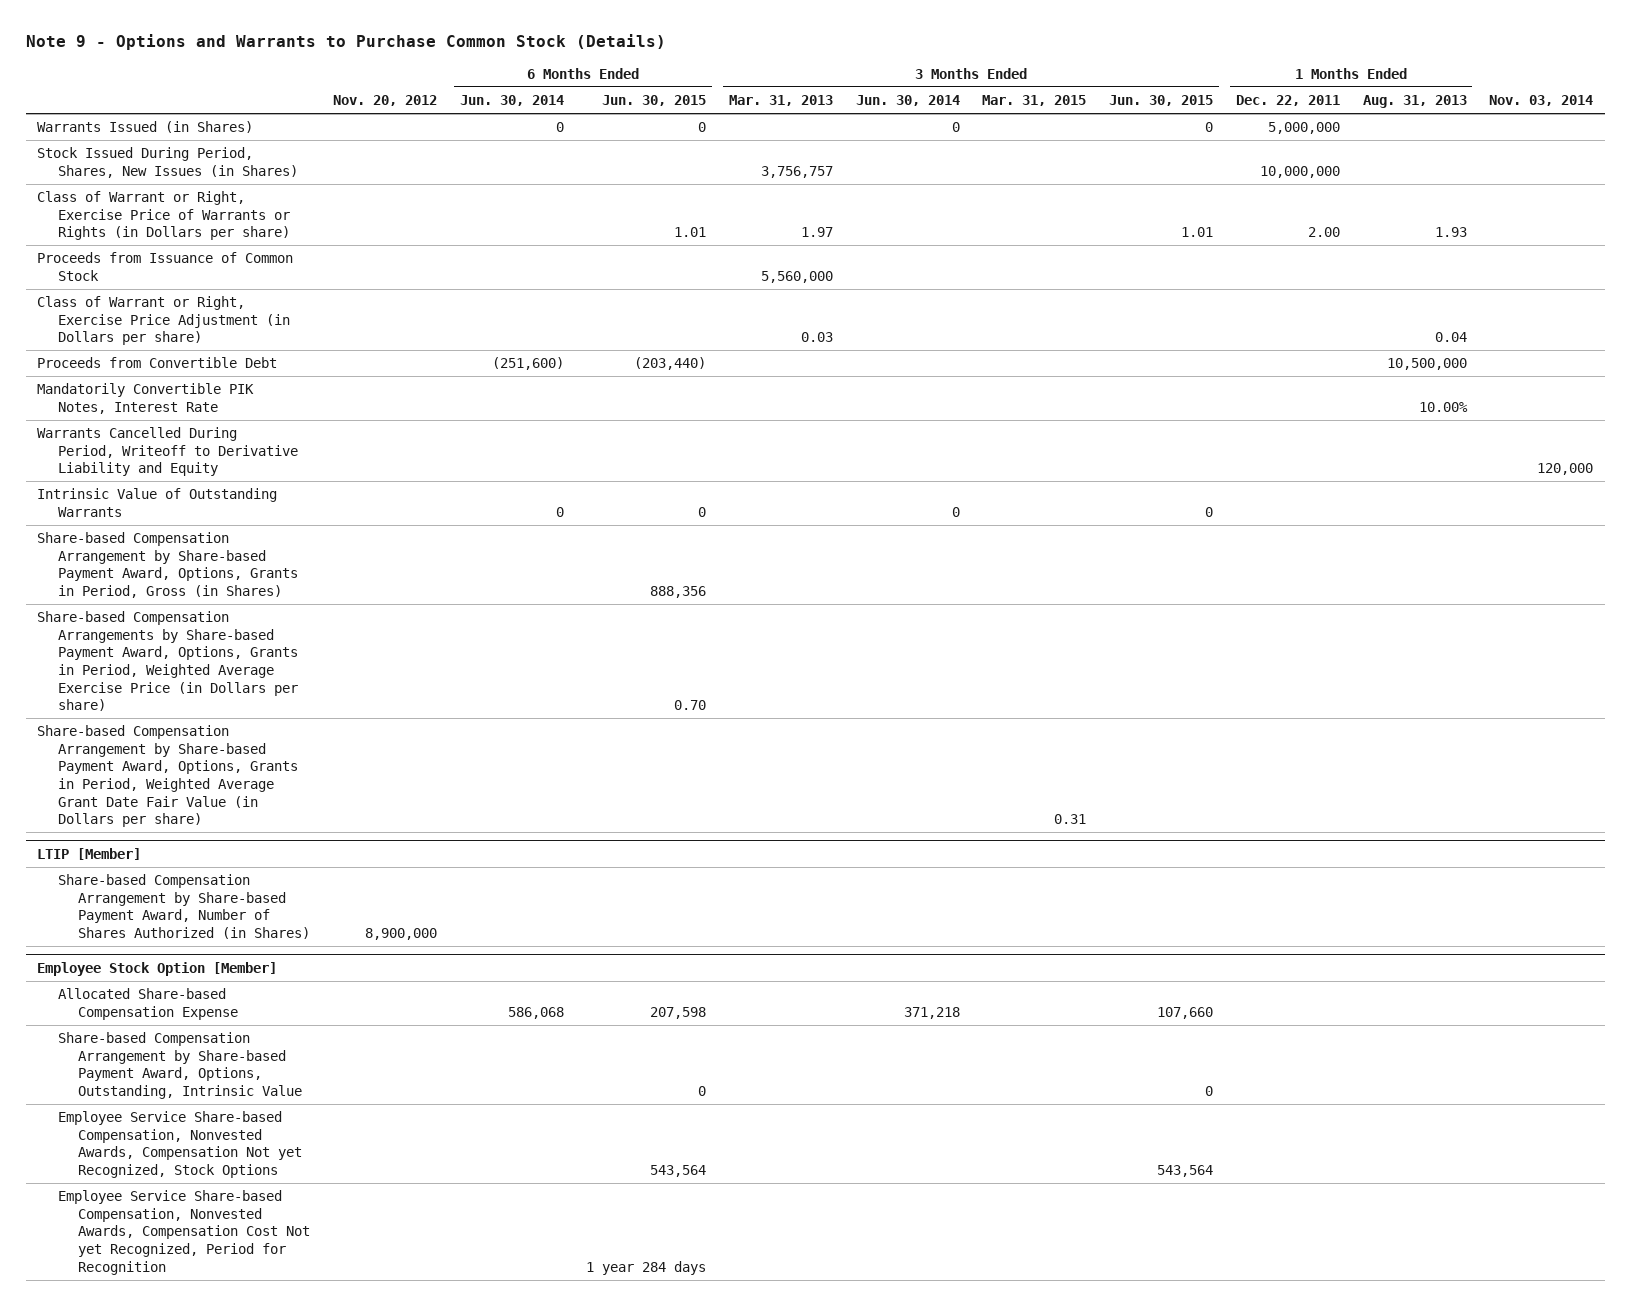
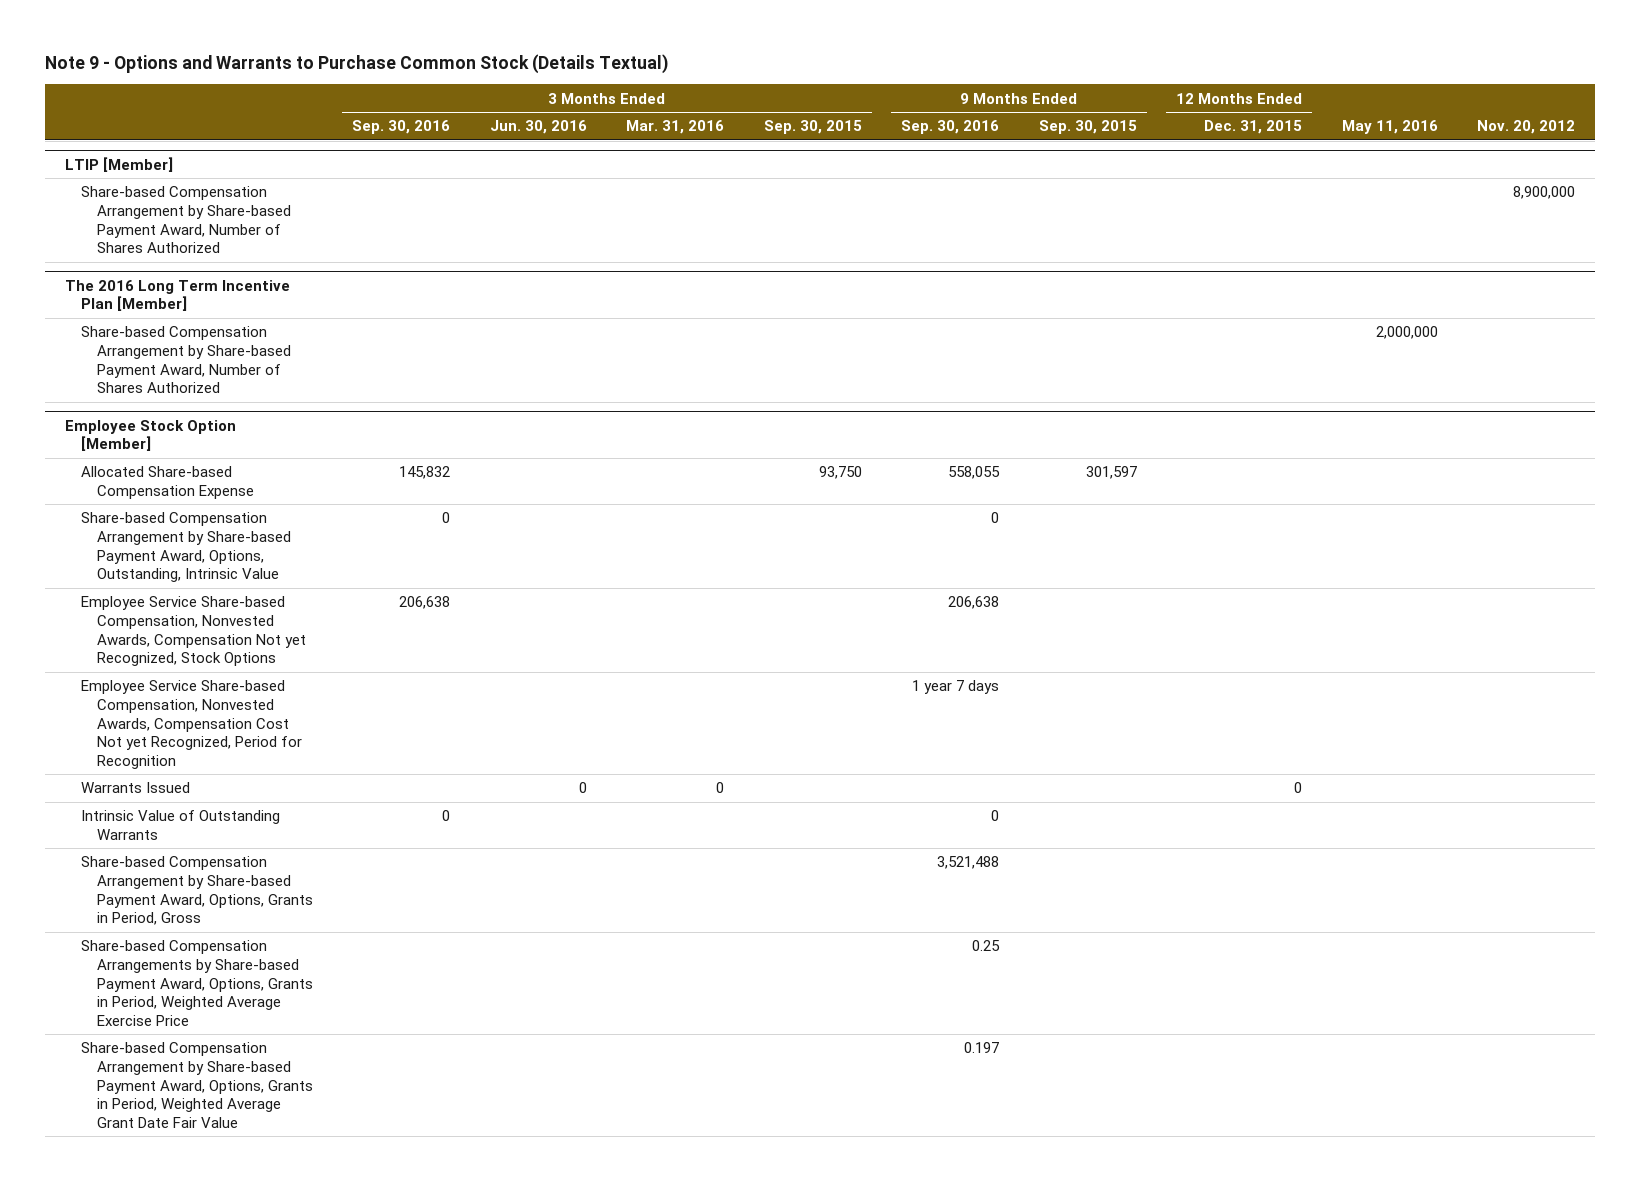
- Note 9 - Options and Warrants to Purchase Common Stock (Details)
+ Note 9 - Options and Warrants to Purchase Common Stock (Details Textual)
- | Nov. 20, 2012 | 6 Months Ended Jun. 30, 2014 | 6 Months Ended Jun. 30, 2015 | 3 Months Ended Mar. 31, 2013 | 3 Months Ended Jun. 30, 2014 | 3 Months Ended Mar. 31, 2015 | 3 Months Ended Jun. 30, 2015 | 1 Months Ended Dec. 22, 2011 | 1 Months Ended Aug. 31, 2013 | Nov. 03, 2014
+ | 3 Months Ended Sep. 30, 2016 | 3 Months Ended Jun. 30, 2016 | 3 Months Ended Mar. 31, 2016 | 3 Months Ended Sep. 30, 2015 | 9 Months Ended Sep. 30, 2016 | 9 Months Ended Sep. 30, 2015 | 12 Months Ended Dec. 31, 2015 | May 11, 2016 | Nov. 20, 2012
- Warrants Issued (in Shares) | | 0 | 0 | | 0 | | 0 | 5,000,000 | |
- Stock Issued During Period, Shares, New Issues (in Shares) | | | | 3,756,757 | | | | 10,000,000 | |
- Class of Warrant or Right, Exercise Price of Warrants or Rights (in Dollars per share) | | | 1.01 | 1.97 | | | 1.01 | 2.00 | 1.93 |
- Proceeds from Issuance of Common Stock | | | | 5,560,000 | | | | | |
- Class of Warrant or Right, Exercise Price Adjustment (in Dollars per share) | | | | 0.03 | | | | | 0.04 |
- Proceeds from Convertible Debt | | (251,600) | (203,440) | | | | | | 10,500,000 |
- Mandatorily Convertible PIK Notes, Interest Rate | | | | | | | | | 10.00% |
- Warrants Cancelled During Period, Writeoff to Derivative Liability and Equity | | | | | | | | | | 120,000
- Intrinsic Value of Outstanding Warrants | | 0 | 0 | | 0 | | 0 | | |
- Share-based Compensation Arrangement by Share-based Payment Award, Options, Grants in Period, Gross (in Shares) | | | 888,356 | | | | | | |
- Share-based Compensation Arrangements by Share-based Payment Award, Options, Grants in Period, Weighted Average Exercise Price (in Dollars per share) | | | 0.70 | | | | | | |
- Share-based Compensation Arrangement by Share-based Payment Award, Options, Grants in Period, Weighted Average Grant Date Fair Value (in Dollars per share) | | | | | | 0.31 | | | |
@ LTIP [Member]
- Share-based Compensation Arrangement by Share-based Payment Award, Number of Shares Authorized (in Shares) | 8,900,000 | | | | | | | | |
+ Share-based Compensation Arrangement by Share-based Payment Award, Number of Shares Authorized | | | | | | | | | 8,900,000
+ The 2016 Long Term Incentive Plan [Member]
+ Share-based Compensation Arrangement by Share-based Payment Award, Number of Shares Authorized | | | | | | | | 2,000,000 |
@ Employee Stock Option [Member]
+ Warrants Issued | | 0 | 0 | | | | 0 | |
+ Intrinsic Value of Outstanding Warrants | 0 | | | | 0 | | | |
+ Share-based Compensation Arrangement by Share-based Payment Award, Options, Grants in Period, Gross | | | | | 3,521,488 | | | |
+ Share-based Compensation Arrangements by Share-based Payment Award, Options, Grants in Period, Weighted Average Exercise Price | | | | | 0.25 | | | |
+ Share-based Compensation Arrangement by Share-based Payment Award, Options, Grants in Period, Weighted Average Grant Date Fair Value | | | | | 0.197 | | | |

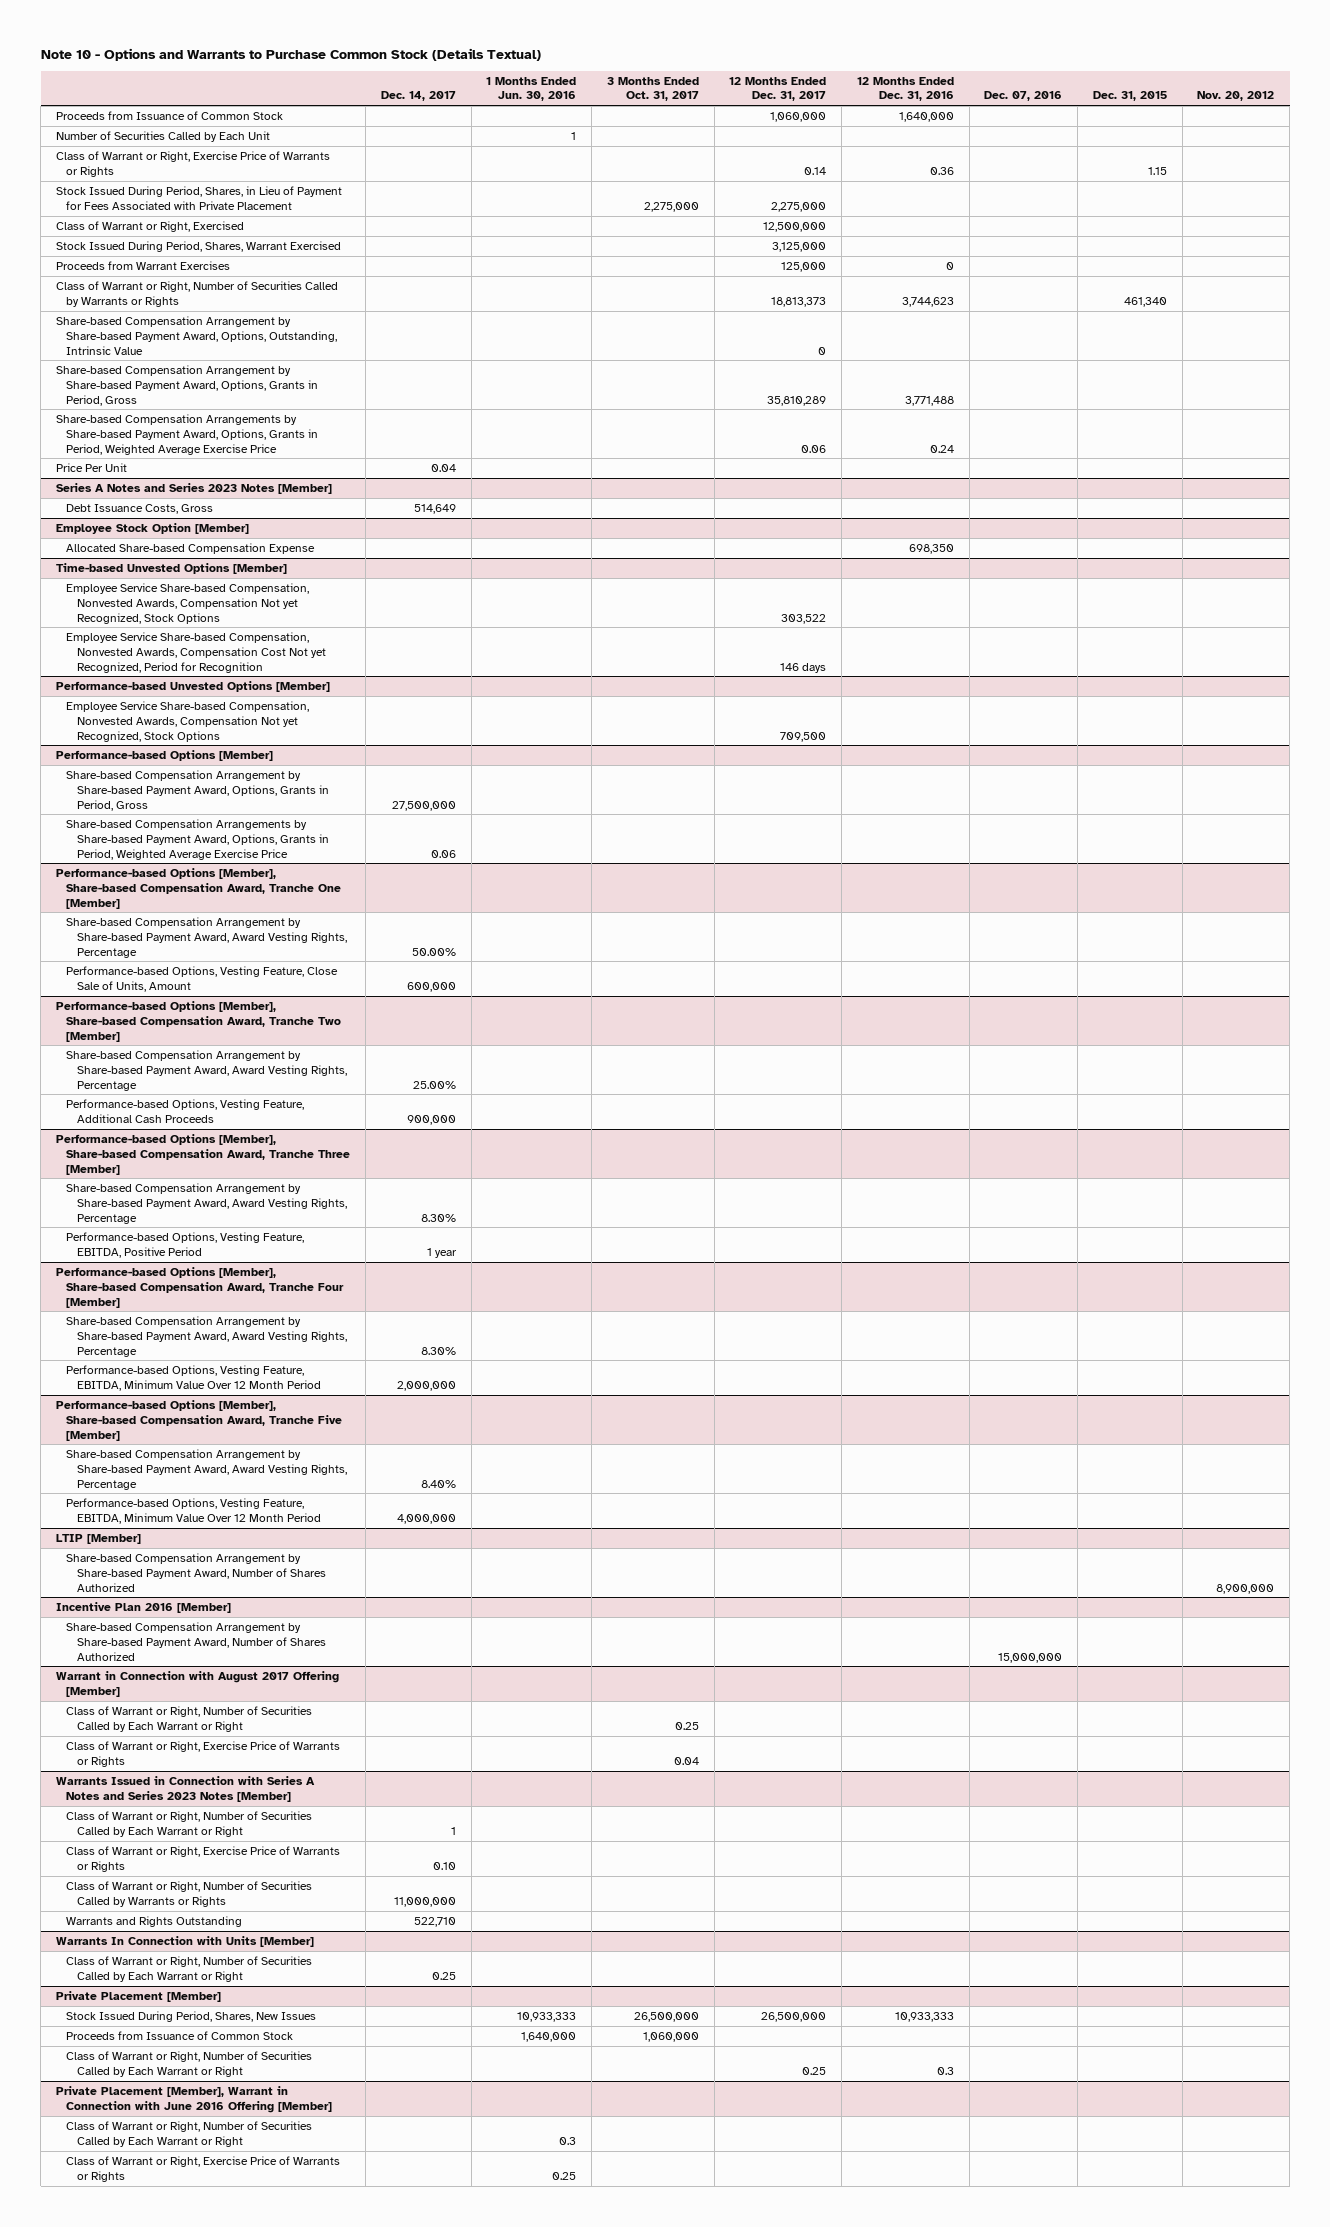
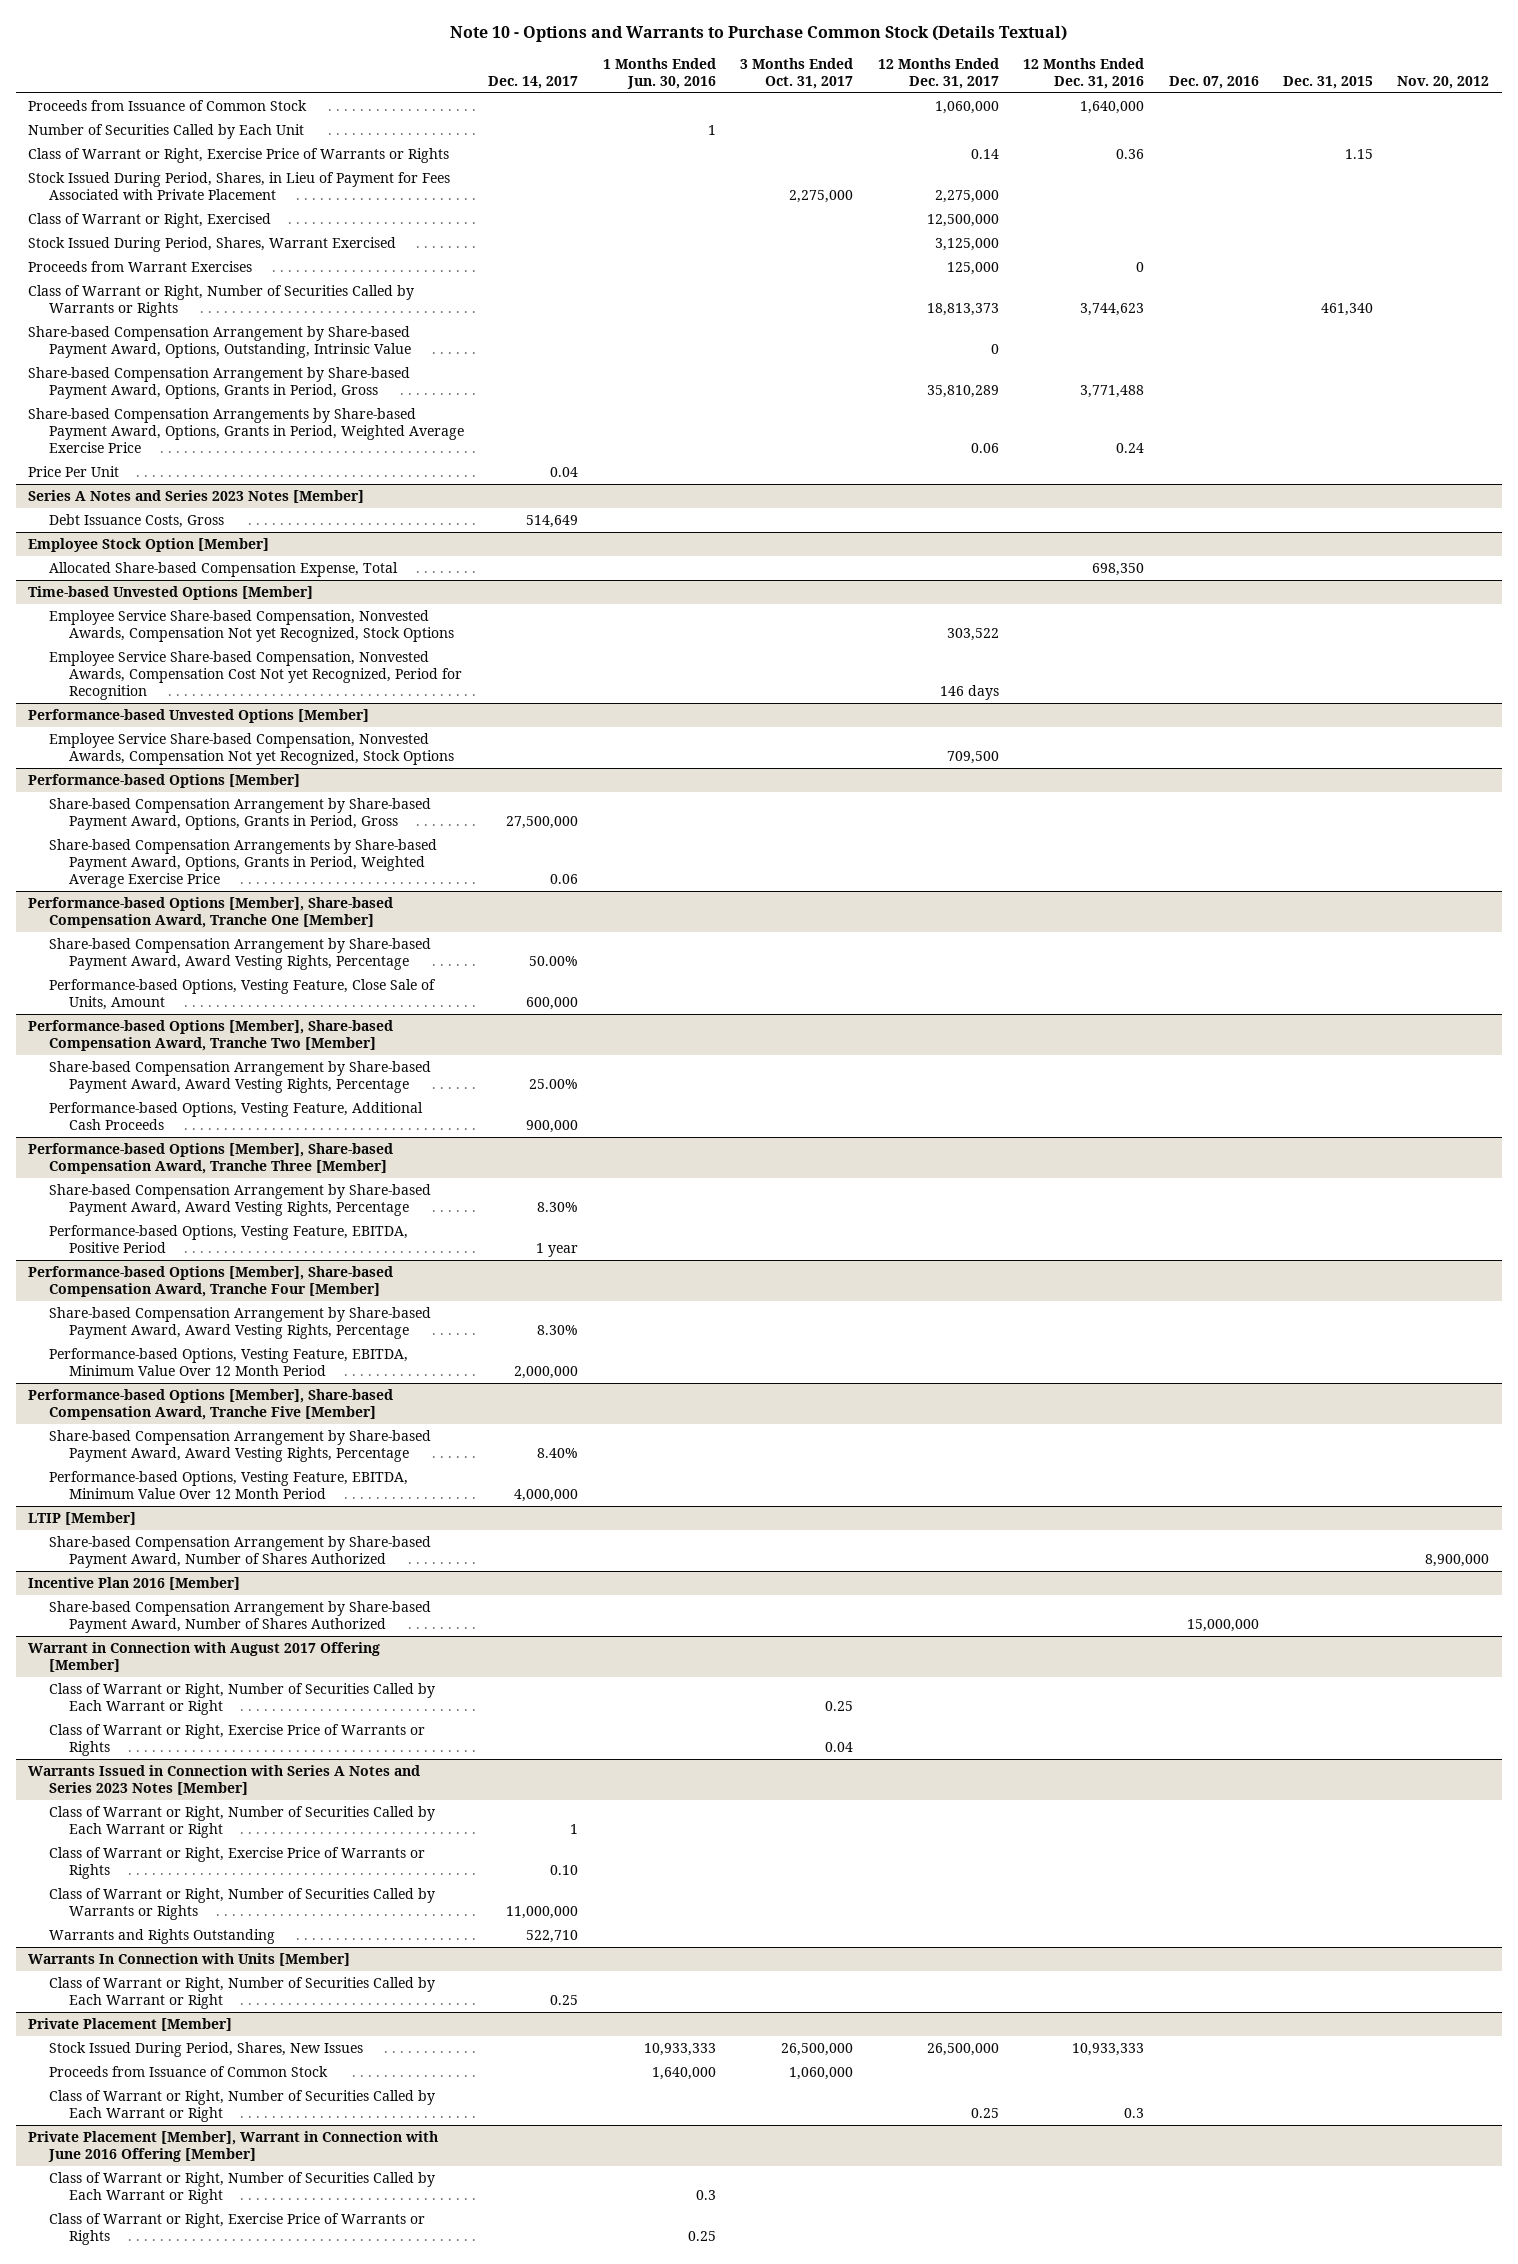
@ Employee Stock Option [Member]
- Allocated Share-based Compensation Expense | | | | | 698,350 | | |
+ Allocated Share-based Compensation Expense, Total | | | | | 698,350 | | |

